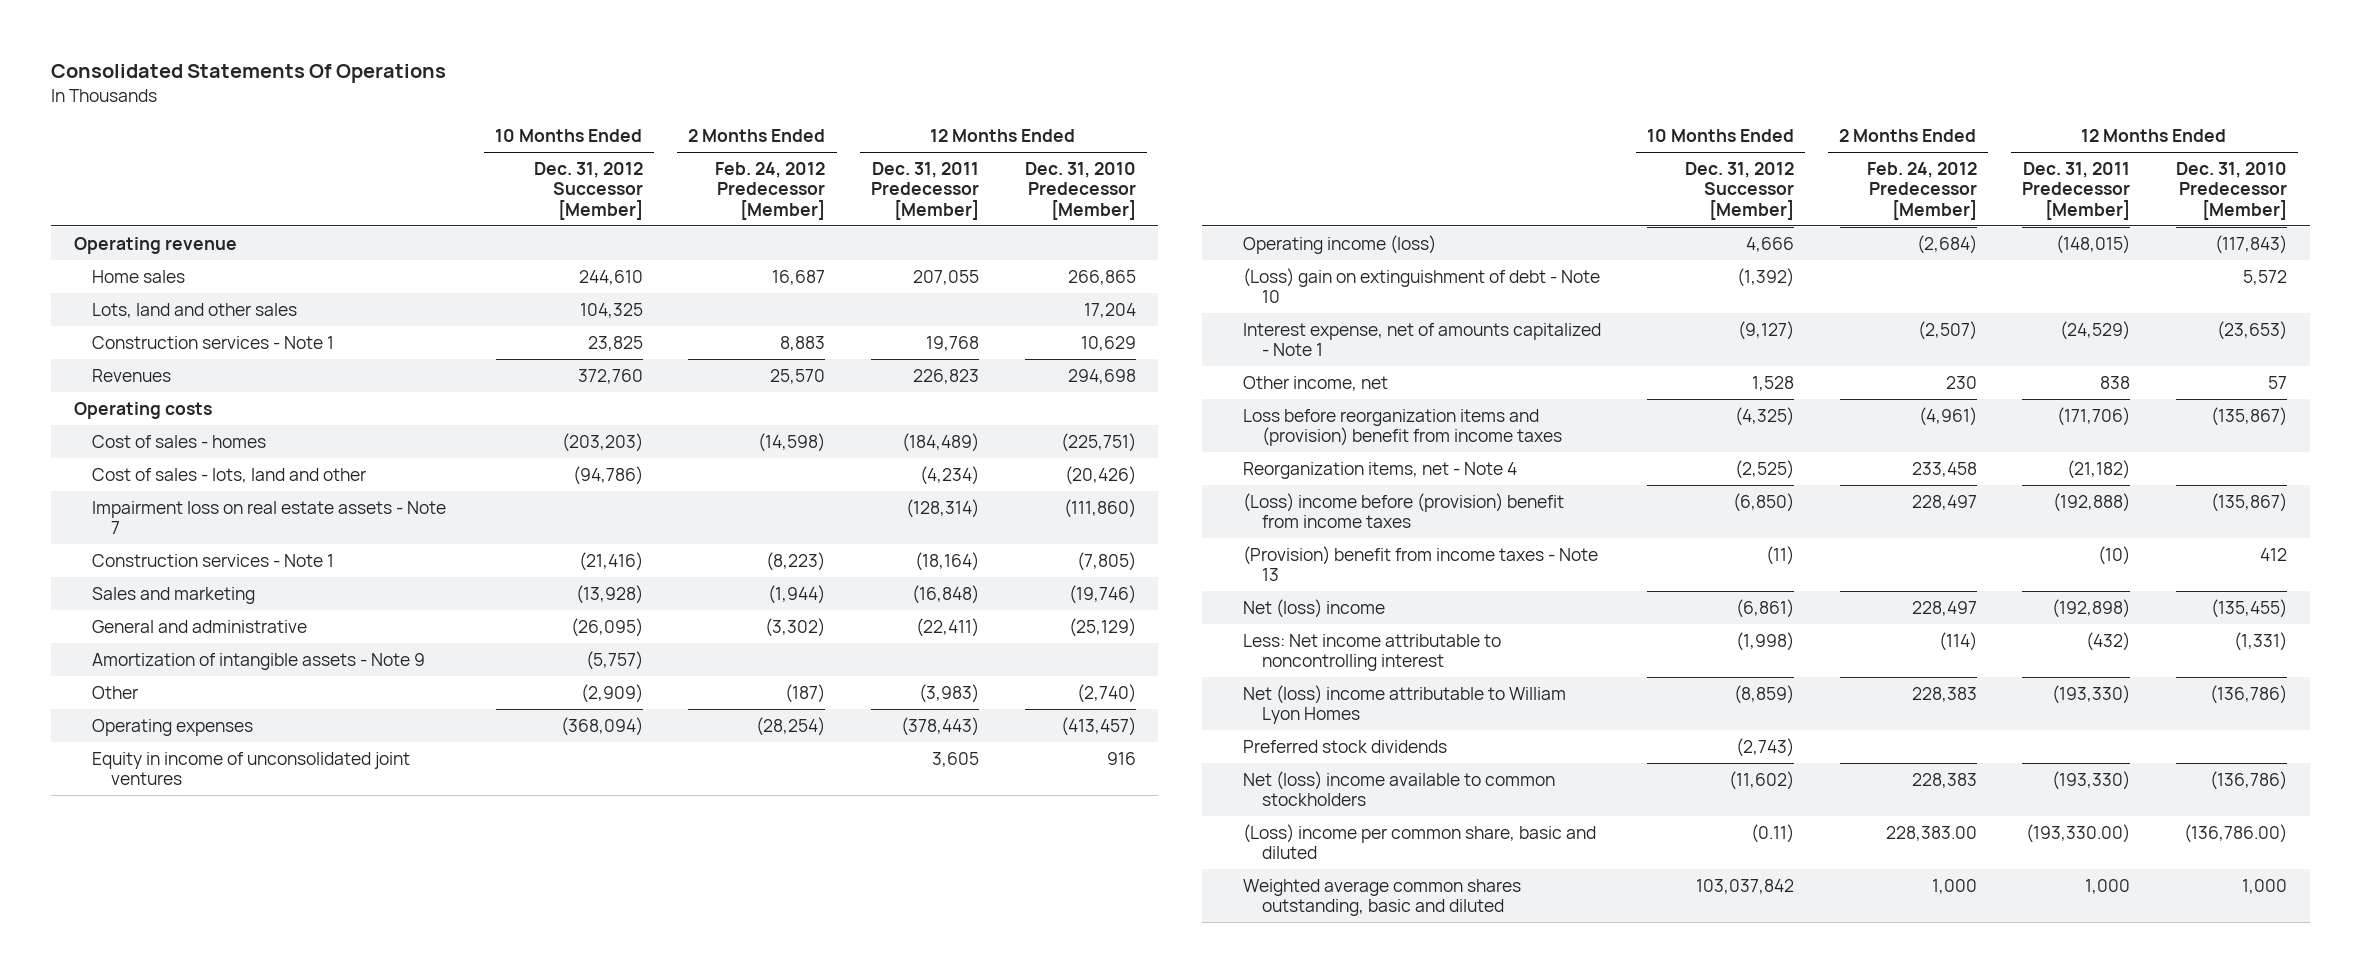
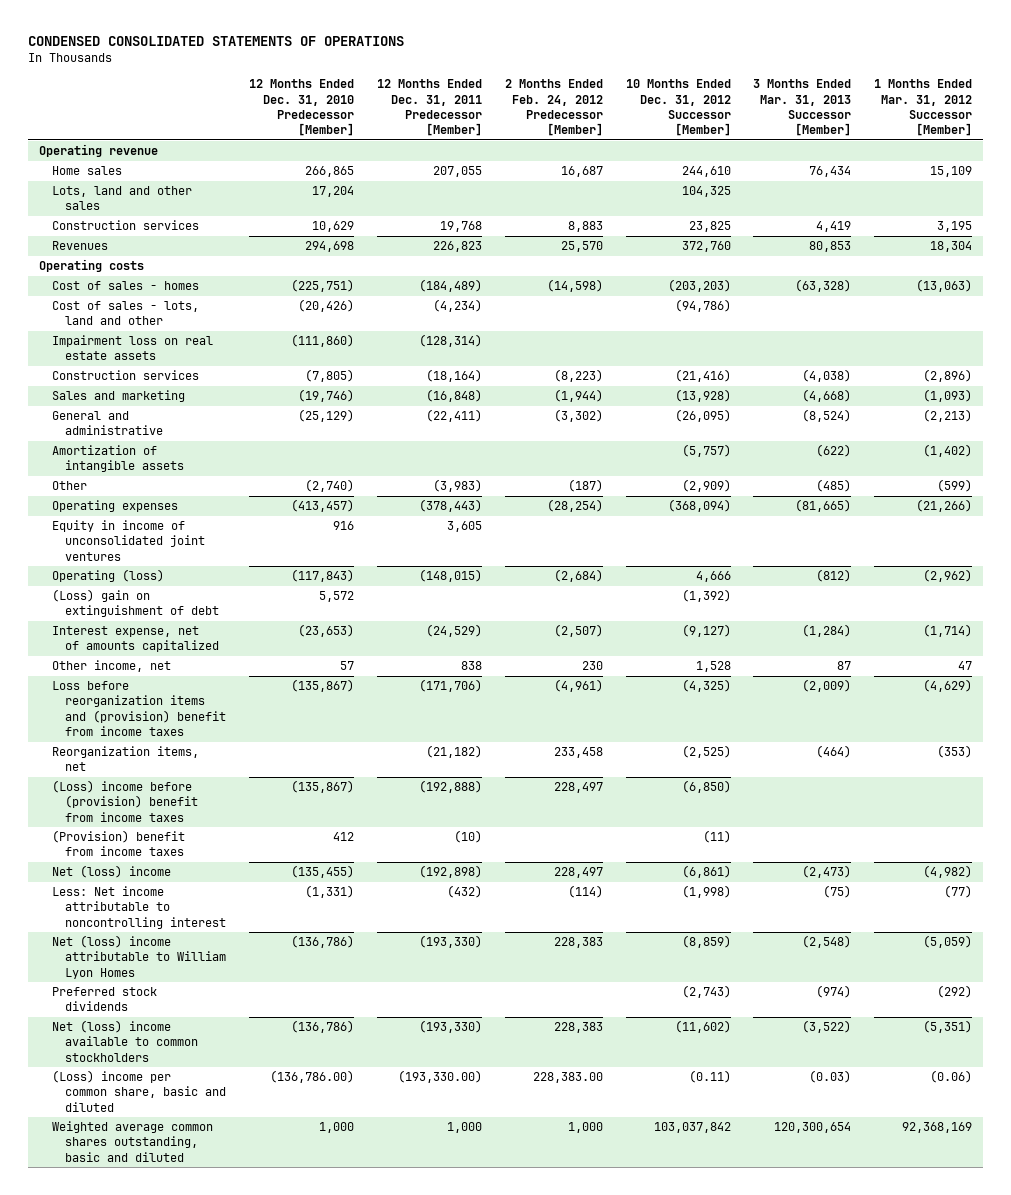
- Consolidated Statements Of Operations
+ CONDENSED CONSOLIDATED STATEMENTS OF OPERATIONS
- | 10 Months Ended Dec. 31, 2012 Successor [Member] | 2 Months Ended Feb. 24, 2012 Predecessor [Member] | 12 Months Ended Dec. 31, 2011 Predecessor [Member] | 12 Months Ended Dec. 31, 2010 Predecessor [Member]
+ | 12 Months Ended Dec. 31, 2010 Predecessor [Member] | 12 Months Ended Dec. 31, 2011 Predecessor [Member] | 2 Months Ended Feb. 24, 2012 Predecessor [Member] | 10 Months Ended Dec. 31, 2012 Successor [Member] | 3 Months Ended Mar. 31, 2013 Successor [Member] | 1 Months Ended Mar. 31, 2012 Successor [Member]
- Construction services - Note 1 | 23,825 | 8,883 | 19,768 | 10,629
+ Construction services | 10,629 | 19,768 | 8,883 | 23,825 | 4,419 | 3,195
- Impairment loss on real estate assets - Note 7 | | | (128,314) | (111,860)
- Construction services - Note 1 | (21,416) | (8,223) | (18,164) | (7,805)
+ Impairment loss on real estate assets | (111,860) | (128,314) | | | |
+ Construction services | (7,805) | (18,164) | (8,223) | (21,416) | (4,038) | (2,896)
- Amortization of intangible assets - Note 9 | (5,757) | | |
+ Amortization of intangible assets | | | | (5,757) | (622) | (1,402)
- Operating income (loss) | 4,666 | (2,684) | (148,015) | (117,843)
- (Loss) gain on extinguishment of debt - Note 10 | (1,392) | | | 5,572
- Interest expense, net of amounts capitalized - Note 1 | (9,127) | (2,507) | (24,529) | (23,653)
+ Operating (loss) | (117,843) | (148,015) | (2,684) | 4,666 | (812) | (2,962)
+ (Loss) gain on extinguishment of debt | 5,572 | | | (1,392) | |
+ Interest expense, net of amounts capitalized | (23,653) | (24,529) | (2,507) | (9,127) | (1,284) | (1,714)
- Reorganization items, net - Note 4 | (2,525) | 233,458 | (21,182) |
+ Reorganization items, net | | (21,182) | 233,458 | (2,525) | (464) | (353)
- (Provision) benefit from income taxes - Note 13 | (11) | | (10) | 412
+ (Provision) benefit from income taxes | 412 | (10) | | (11) | |

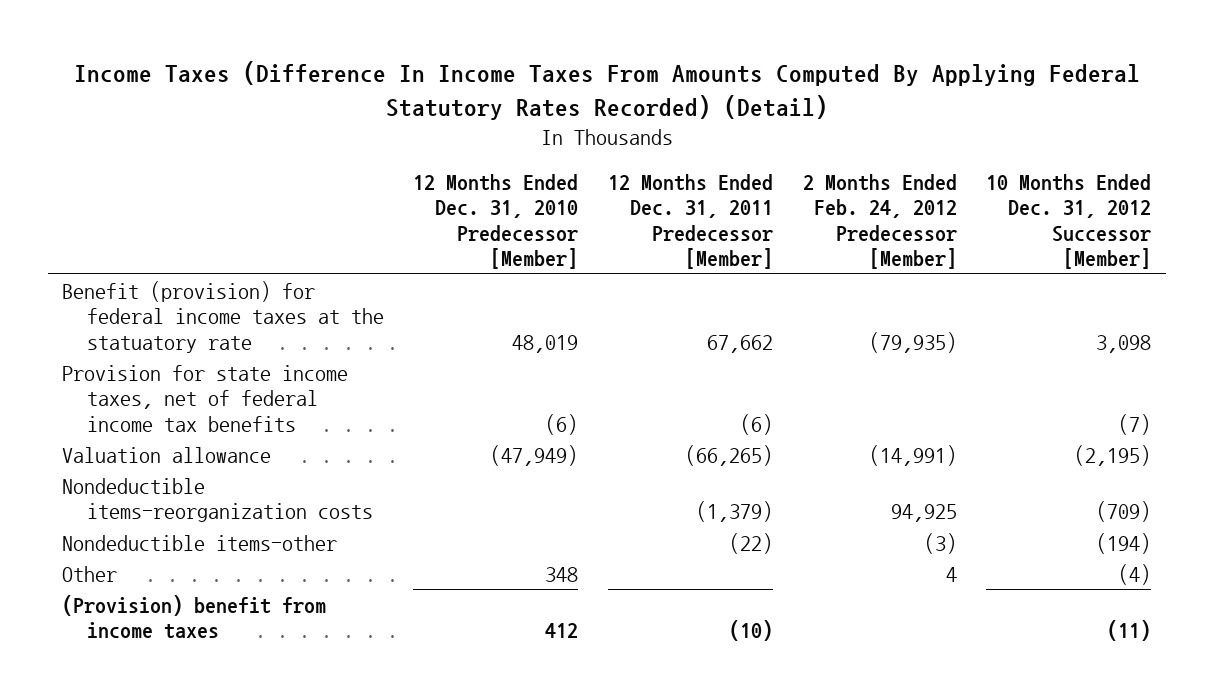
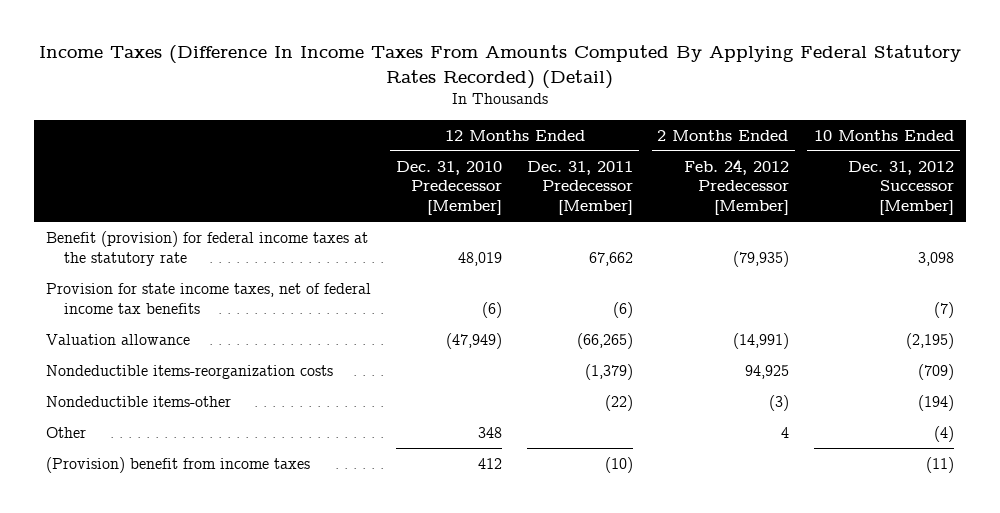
- Benefit (provision) for federal income taxes at the statuatory rate | 48,019 | 67,662 | (79,935) | 3,098
+ Benefit (provision) for federal income taxes at the statutory rate | 48,019 | 67,662 | (79,935) | 3,098

